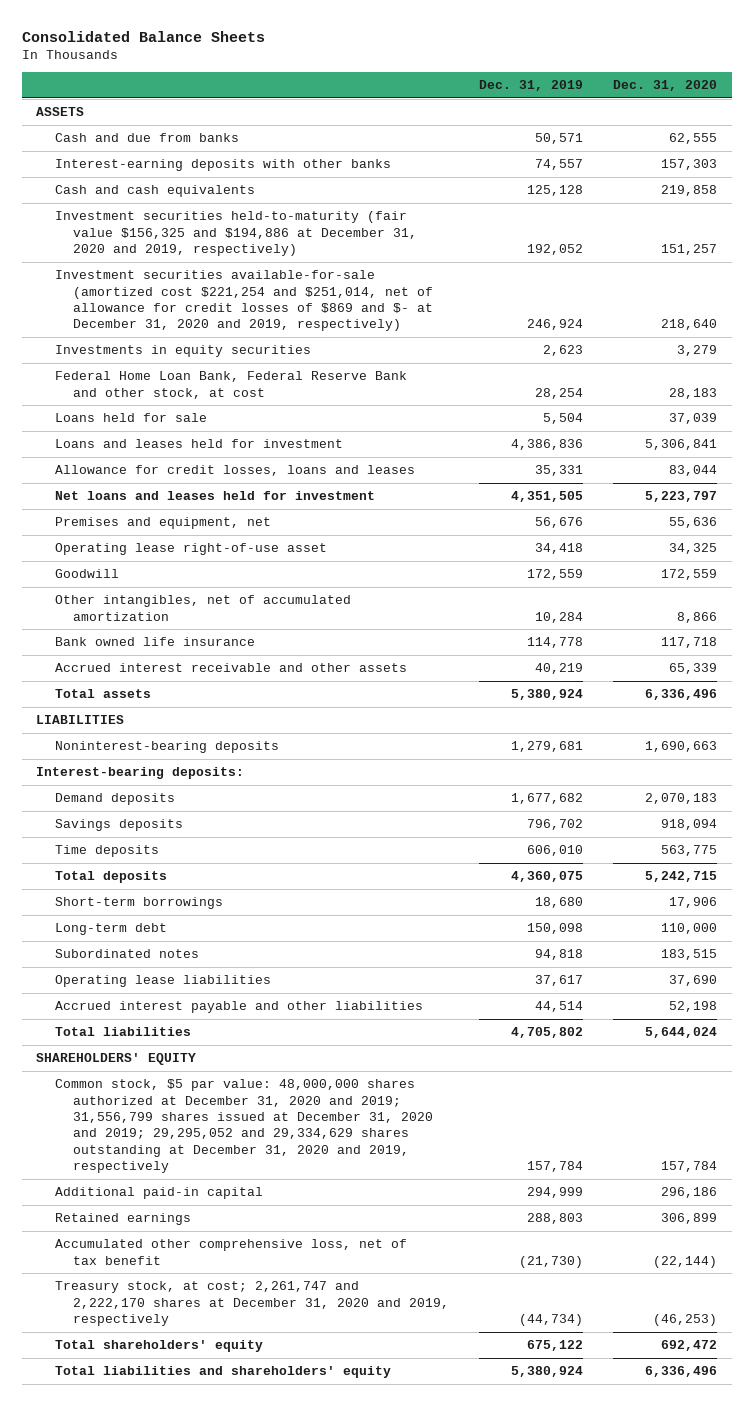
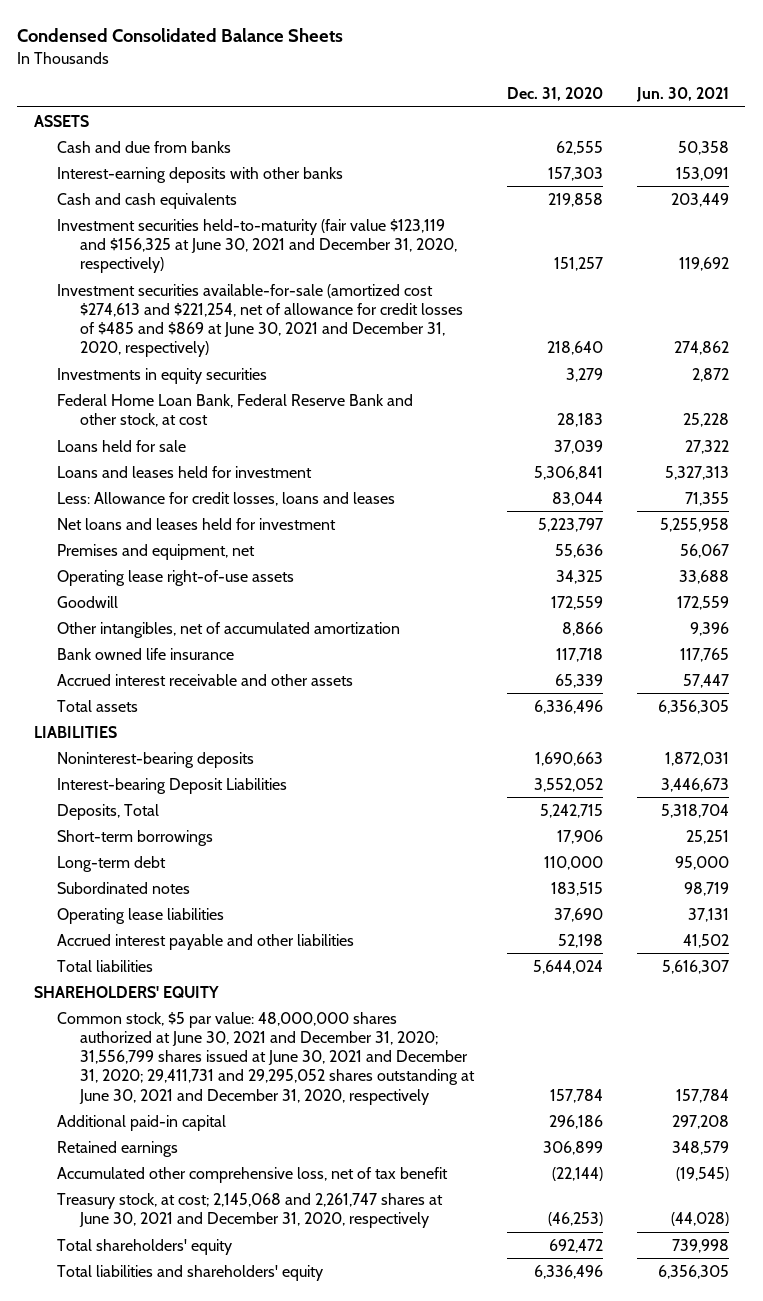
- Consolidated Balance Sheets
+ Condensed Consolidated Balance Sheets
- | Dec. 31, 2019 | Dec. 31, 2020
+ | Dec. 31, 2020 | Jun. 30, 2021
- Investment securities held-to-maturity (fair value $156,325 and $194,886 at December 31, 2020 and 2019, respectively) | 192,052 | 151,257
- Investment securities available-for-sale (amortized cost $221,254 and $251,014, net of allowance for credit losses of $869 and $- at December 31, 2020 and 2019, respectively) | 246,924 | 218,640
+ Investment securities held-to-maturity (fair value $123,119 and $156,325 at June 30, 2021 and December 31, 2020, respectively) | 151,257 | 119,692
+ Investment securities available-for-sale (amortized cost $274,613 and $221,254, net of allowance for credit losses of $485 and $869 at June 30, 2021 and December 31, 2020, respectively) | 218,640 | 274,862
- Allowance for credit losses, loans and leases | 35,331 | 83,044
+ Less: Allowance for credit losses, loans and leases | 83,044 | 71,355
- Operating lease right-of-use asset | 34,418 | 34,325
+ Operating lease right-of-use assets | 34,325 | 33,688
- Interest-bearing deposits:
- Demand deposits | 1,677,682 | 2,070,183
- Savings deposits | 796,702 | 918,094
- Time deposits | 606,010 | 563,775
- Total deposits | 4,360,075 | 5,242,715
+ Interest-bearing Deposit Liabilities | 3,552,052 | 3,446,673
+ Deposits, Total | 5,242,715 | 5,318,704
- Common stock, $5 par value: 48,000,000 shares authorized at December 31, 2020 and 2019; 31,556,799 shares issued at December 31, 2020 and 2019; 29,295,052 and 29,334,629 shares outstanding at December 31, 2020 and 2019, respectively | 157,784 | 157,784
+ Common stock, $5 par value: 48,000,000 shares authorized at June 30, 2021 and December 31, 2020; 31,556,799 shares issued at June 30, 2021 and December 31, 2020; 29,411,731 and 29,295,052 shares outstanding at June 30, 2021 and December 31, 2020, respectively | 157,784 | 157,784
- Treasury stock, at cost; 2,261,747 and 2,222,170 shares at December 31, 2020 and 2019, respectively | (44,734) | (46,253)
+ Treasury stock, at cost; 2,145,068 and 2,261,747 shares at June 30, 2021 and December 31, 2020, respectively | (46,253) | (44,028)

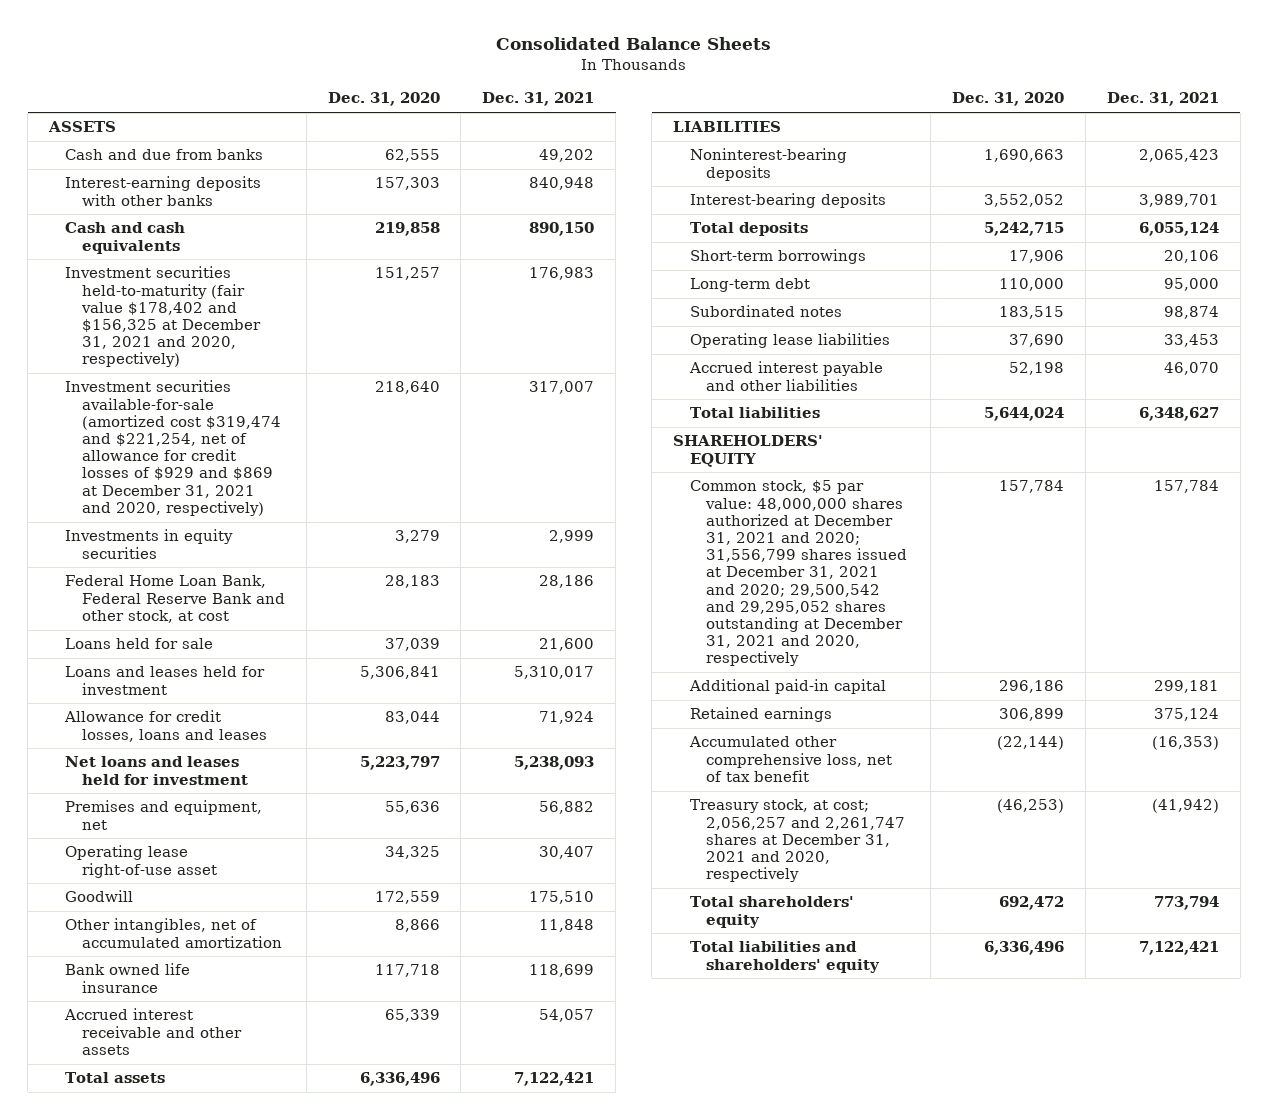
- Condensed Consolidated Balance Sheets
+ Consolidated Balance Sheets
- | Dec. 31, 2020 | Jun. 30, 2021
+ | Dec. 31, 2020 | Dec. 31, 2021
- Investment securities held-to-maturity (fair value $123,119 and $156,325 at June 30, 2021 and December 31, 2020, respectively) | 151,257 | 119,692
- Investment securities available-for-sale (amortized cost $274,613 and $221,254, net of allowance for credit losses of $485 and $869 at June 30, 2021 and December 31, 2020, respectively) | 218,640 | 274,862
+ Investment securities held-to-maturity (fair value $178,402 and $156,325 at December 31, 2021 and 2020, respectively) | 151,257 | 176,983
+ Investment securities available-for-sale (amortized cost $319,474 and $221,254, net of allowance for credit losses of $929 and $869 at December 31, 2021 and 2020, respectively) | 218,640 | 317,007
- Less: Allowance for credit losses, loans and leases | 83,044 | 71,355
+ Allowance for credit losses, loans and leases | 83,044 | 71,924
- Operating lease right-of-use assets | 34,325 | 33,688
+ Operating lease right-of-use asset | 34,325 | 30,407
- Interest-bearing Deposit Liabilities | 3,552,052 | 3,446,673
- Deposits, Total | 5,242,715 | 5,318,704
+ Interest-bearing deposits | 3,552,052 | 3,989,701
+ Total deposits | 5,242,715 | 6,055,124
- Common stock, $5 par value: 48,000,000 shares authorized at June 30, 2021 and December 31, 2020; 31,556,799 shares issued at June 30, 2021 and December 31, 2020; 29,411,731 and 29,295,052 shares outstanding at June 30, 2021 and December 31, 2020, respectively | 157,784 | 157,784
+ Common stock, $5 par value: 48,000,000 shares authorized at December 31, 2021 and 2020; 31,556,799 shares issued at December 31, 2021 and 2020; 29,500,542 and 29,295,052 shares outstanding at December 31, 2021 and 2020, respectively | 157,784 | 157,784
- Treasury stock, at cost; 2,145,068 and 2,261,747 shares at June 30, 2021 and December 31, 2020, respectively | (46,253) | (44,028)
+ Treasury stock, at cost; 2,056,257 and 2,261,747 shares at December 31, 2021 and 2020, respectively | (46,253) | (41,942)

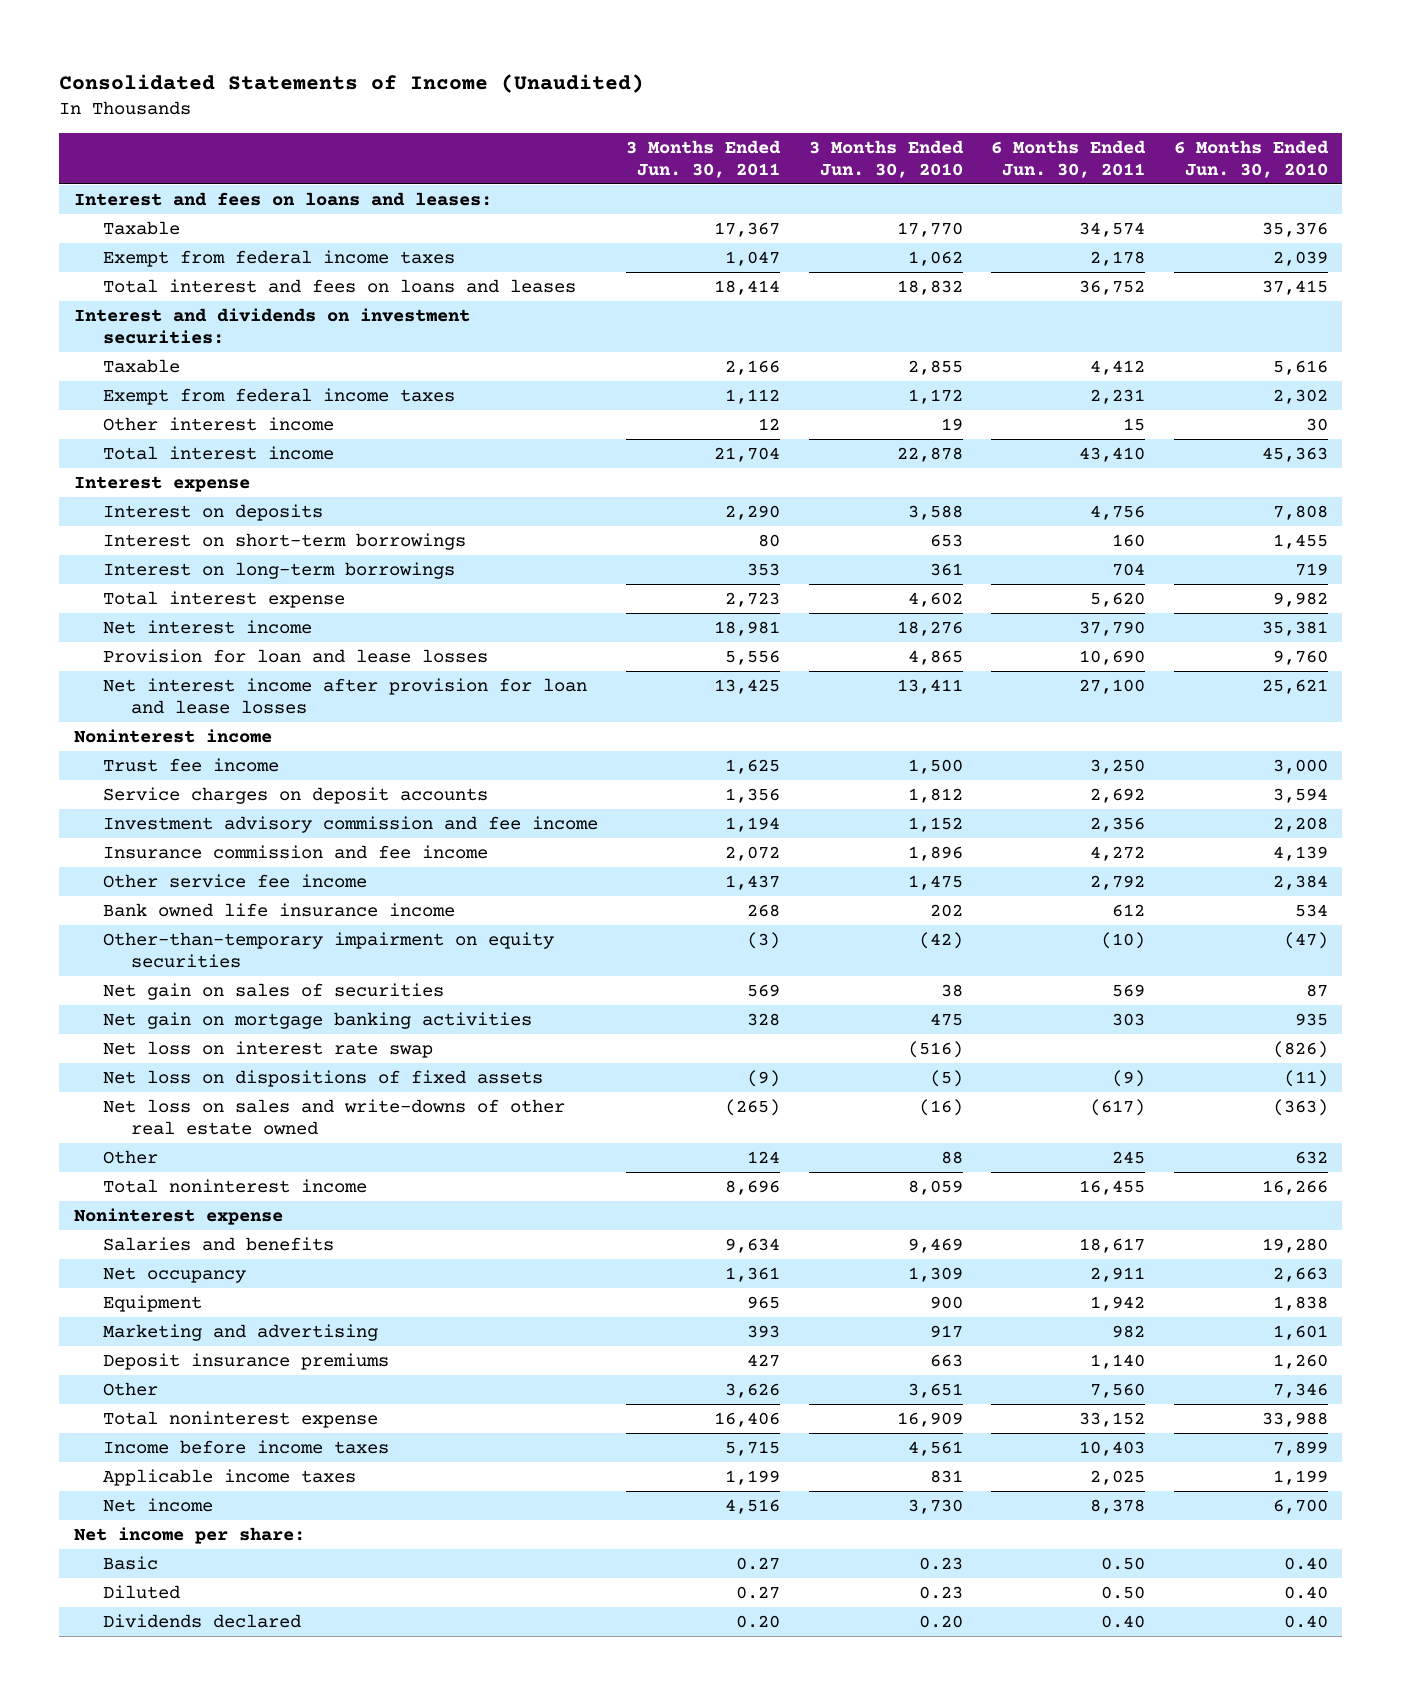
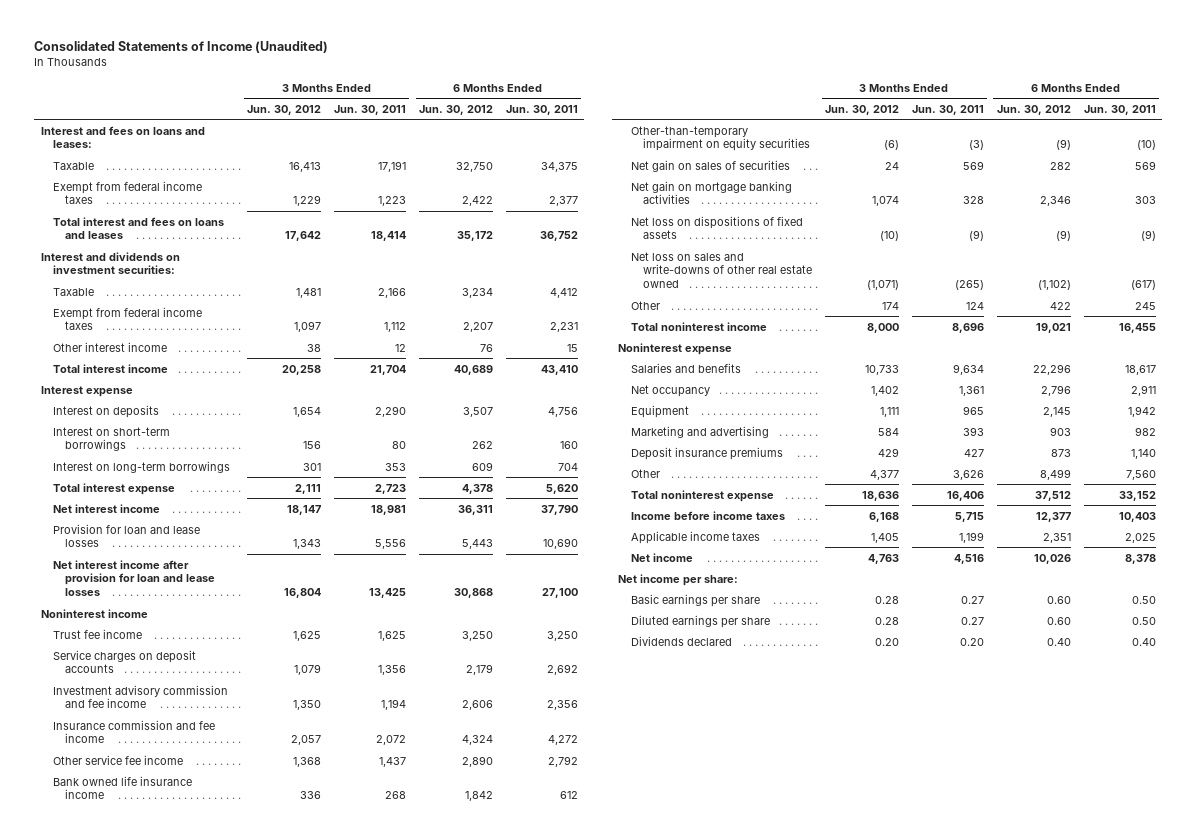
- | 3 Months Ended Jun. 30, 2011 | 3 Months Ended Jun. 30, 2010 | 6 Months Ended Jun. 30, 2011 | 6 Months Ended Jun. 30, 2010
+ | 3 Months Ended Jun. 30, 2012 | 3 Months Ended Jun. 30, 2011 | 6 Months Ended Jun. 30, 2012 | 6 Months Ended Jun. 30, 2011
- Taxable | 17,367 | 17,770 | 34,574 | 35,376
- Exempt from federal income taxes | 1,047 | 1,062 | 2,178 | 2,039
+ Taxable | 16,413 | 17,191 | 32,750 | 34,375
+ Exempt from federal income taxes | 1,229 | 1,223 | 2,422 | 2,377
- Net loss on interest rate swap | | (516) | | (826)
- Basic | 0.27 | 0.23 | 0.50 | 0.40
- Diluted | 0.27 | 0.23 | 0.50 | 0.40
+ Basic earnings per share | 0.28 | 0.27 | 0.60 | 0.50
+ Diluted earnings per share | 0.28 | 0.27 | 0.60 | 0.50

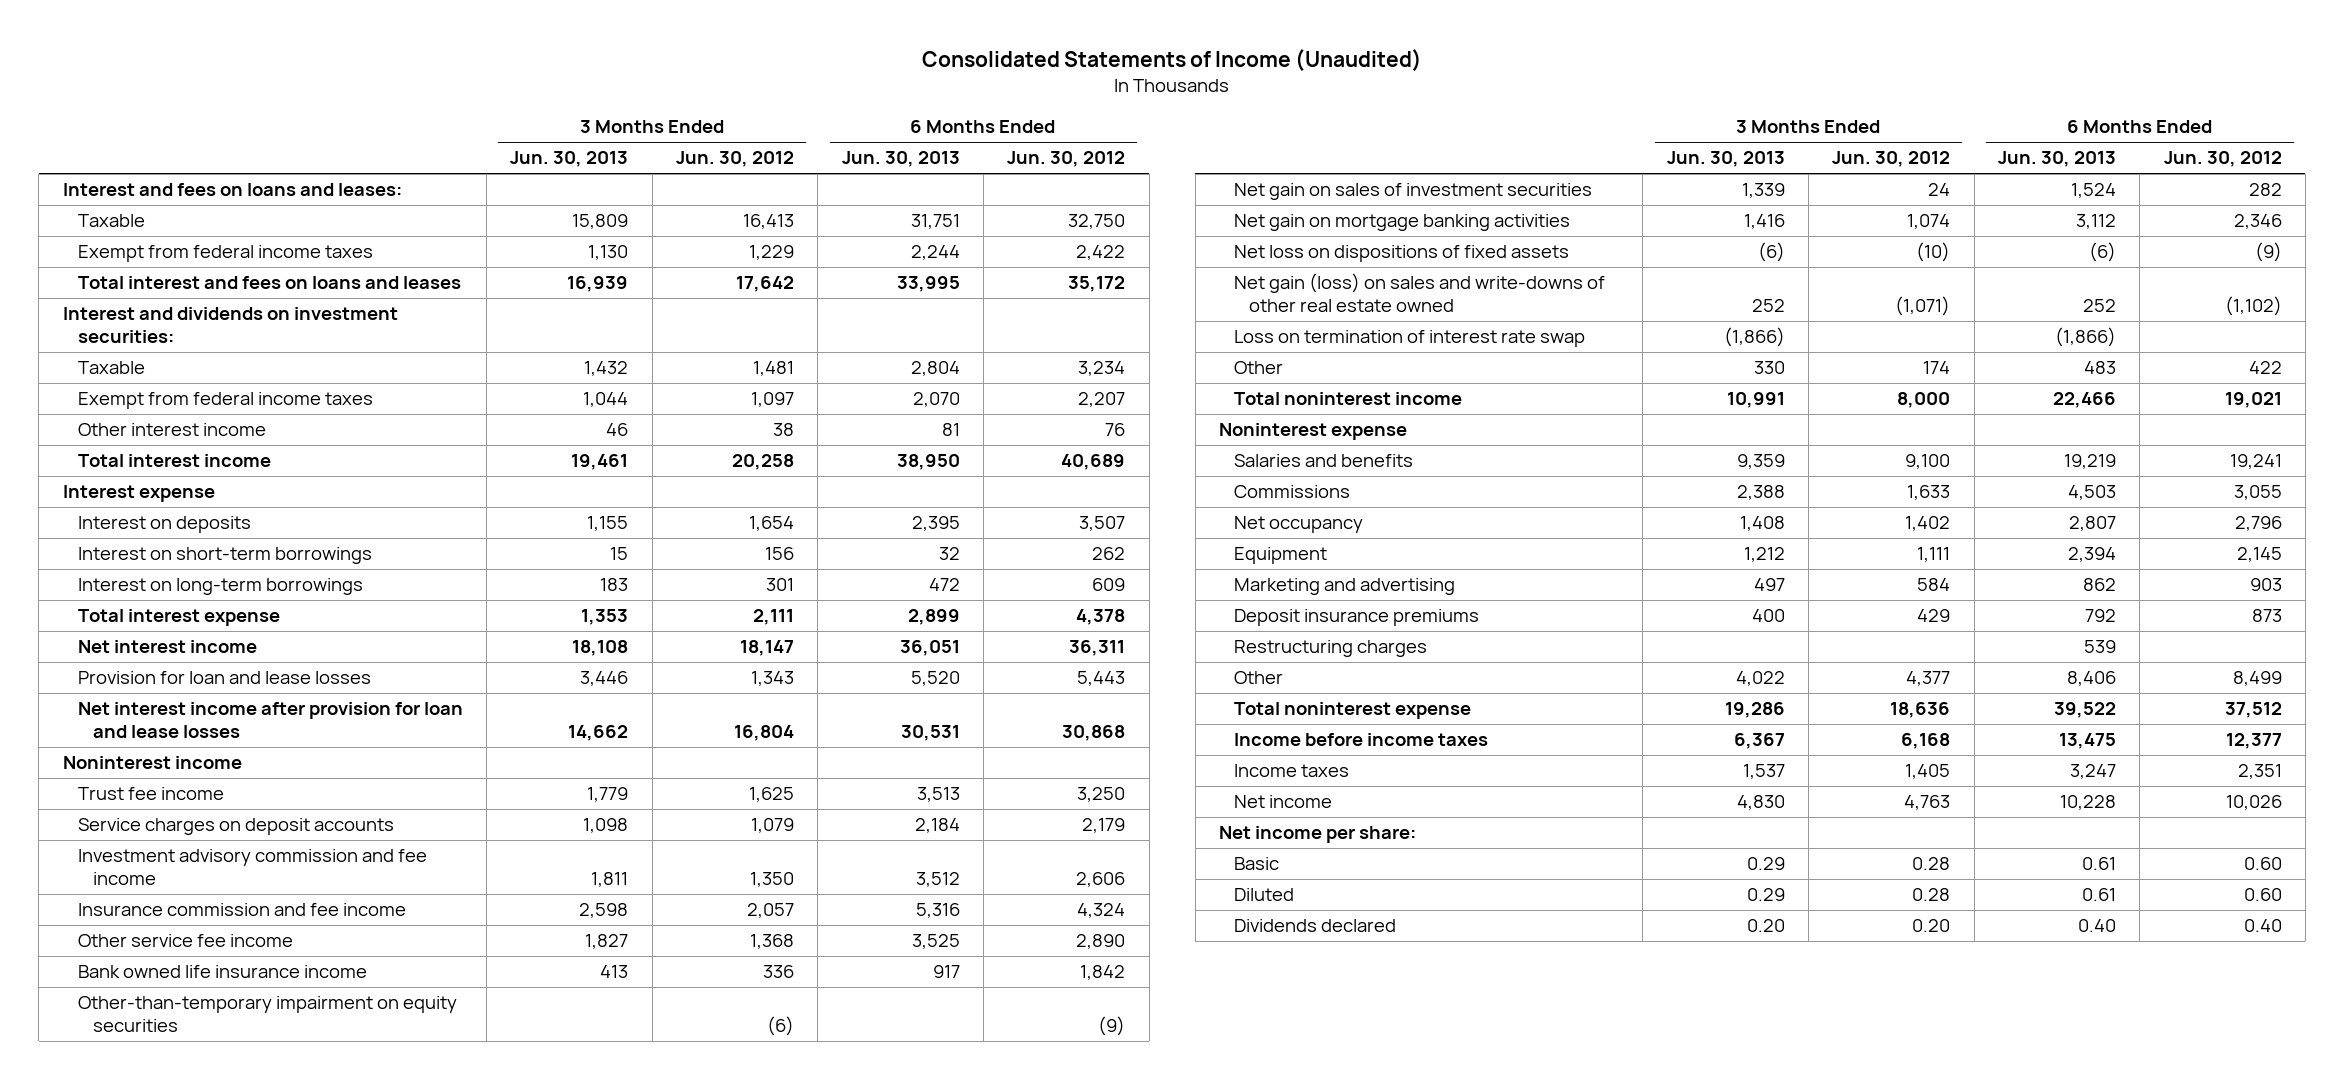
- | 3 Months Ended Jun. 30, 2012 | 3 Months Ended Jun. 30, 2011 | 6 Months Ended Jun. 30, 2012 | 6 Months Ended Jun. 30, 2011
+ | 3 Months Ended Jun. 30, 2013 | 3 Months Ended Jun. 30, 2012 | 6 Months Ended Jun. 30, 2013 | 6 Months Ended Jun. 30, 2012
- Net gain on sales of securities | 24 | 569 | 282 | 569
+ Net gain on sales of investment securities | 1,339 | 24 | 1,524 | 282
- Net loss on sales and write-downs of other real estate owned | (1,071) | (265) | (1,102) | (617)
+ Net gain (loss) on sales and write-downs of other real estate owned | 252 | (1,071) | 252 | (1,102)
+ Loss on termination of interest rate swap | (1,866) | | (1,866) |
- Salaries and benefits | 10,733 | 9,634 | 22,296 | 18,617
+ Salaries and benefits | 9,359 | 9,100 | 19,219 | 19,241
+ Commissions | 2,388 | 1,633 | 4,503 | 3,055
+ Restructuring charges | | | 539 |
- Applicable income taxes | 1,405 | 1,199 | 2,351 | 2,025
+ Income taxes | 1,537 | 1,405 | 3,247 | 2,351
- Basic earnings per share | 0.28 | 0.27 | 0.60 | 0.50
- Diluted earnings per share | 0.28 | 0.27 | 0.60 | 0.50
+ Basic | 0.29 | 0.28 | 0.61 | 0.60
+ Diluted | 0.29 | 0.28 | 0.61 | 0.60

